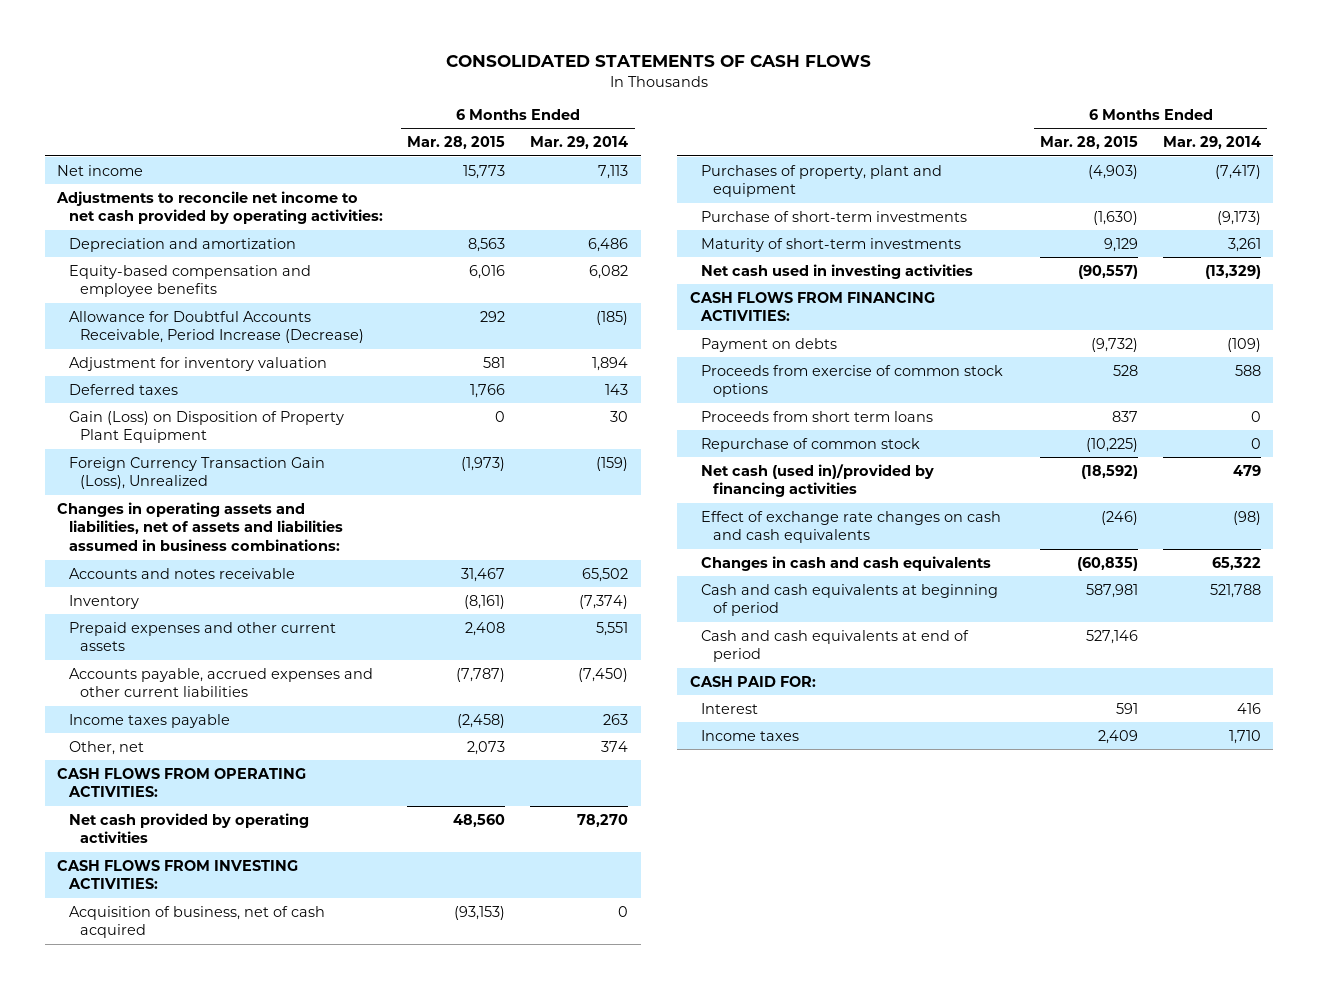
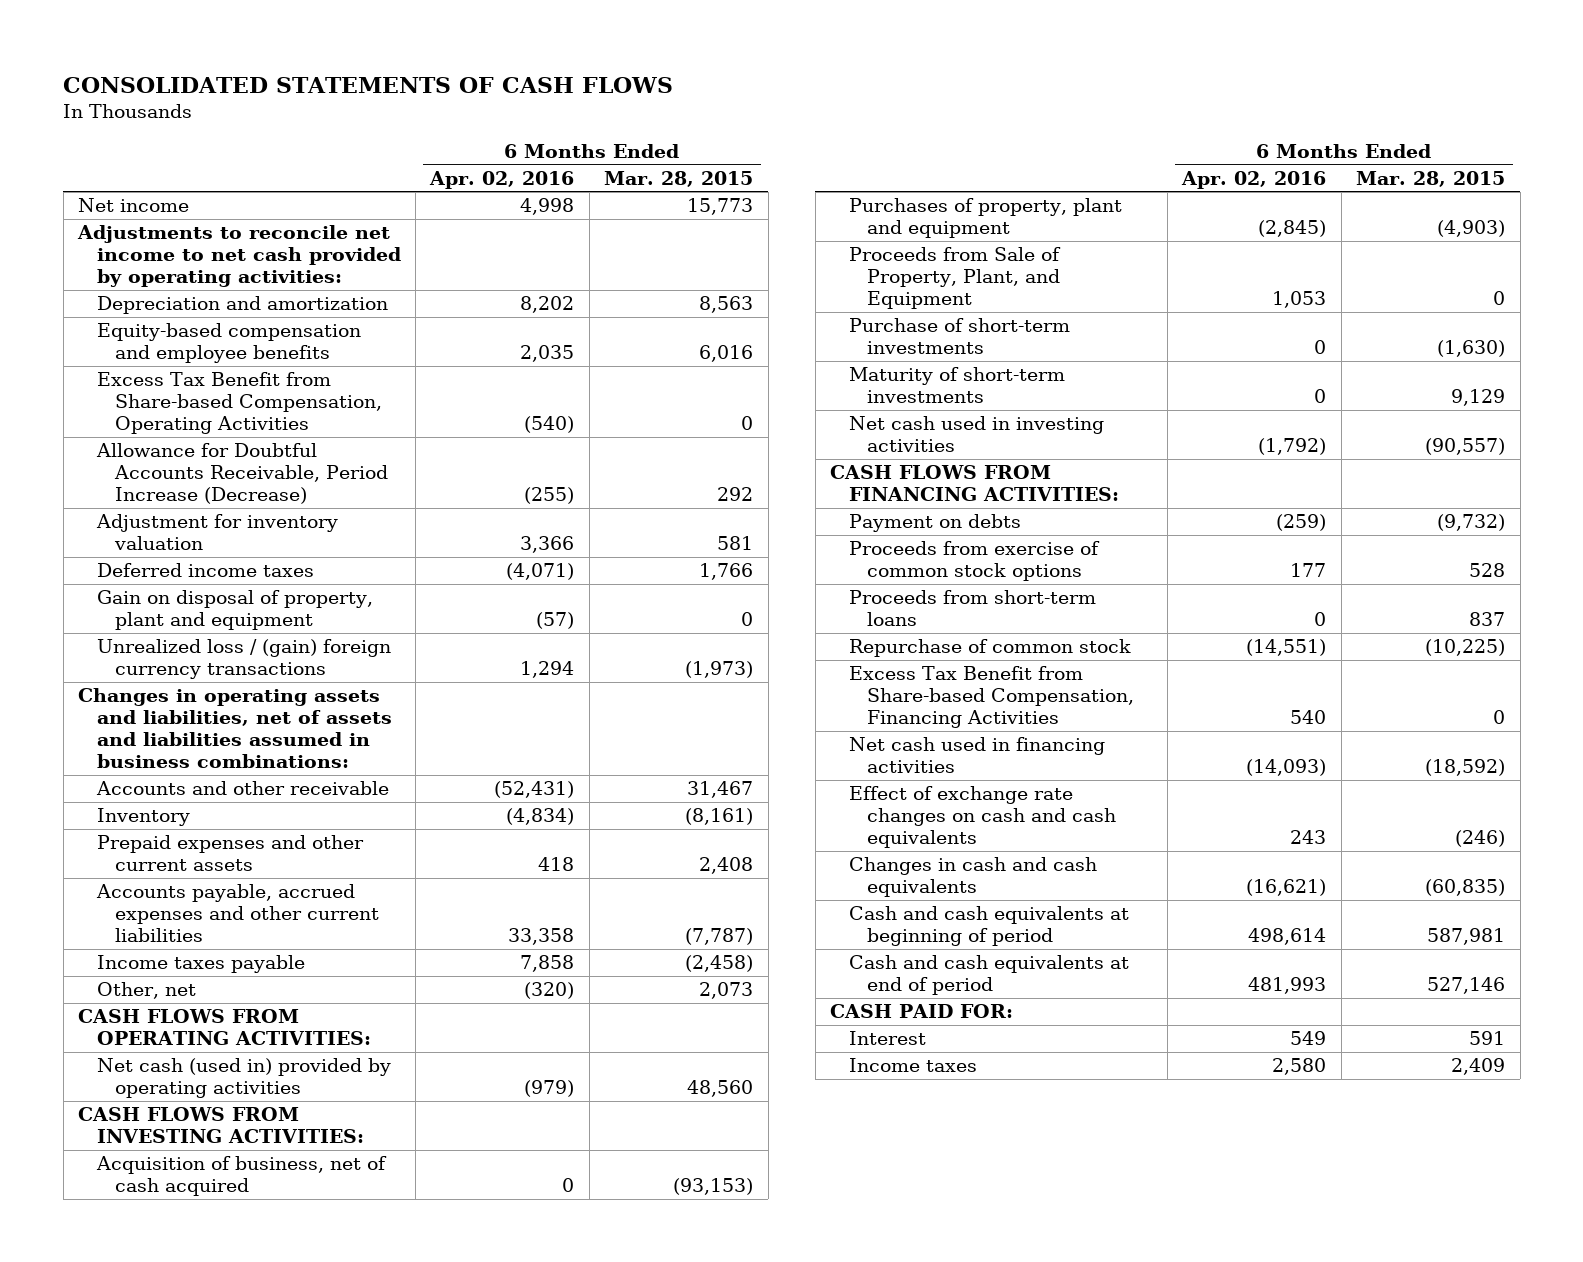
- | 6 Months Ended Mar. 28, 2015 | 6 Months Ended Mar. 29, 2014
+ | 6 Months Ended Apr. 02, 2016 | 6 Months Ended Mar. 28, 2015
+ Excess Tax Benefit from Share-based Compensation, Operating Activities | (540) | 0
- Deferred taxes | 1,766 | 143
- Gain (Loss) on Disposition of Property Plant Equipment | 0 | 30
- Foreign Currency Transaction Gain (Loss), Unrealized | (1,973) | (159)
+ Deferred income taxes | (4,071) | 1,766
+ Gain on disposal of property, plant and equipment | (57) | 0
+ Unrealized loss / (gain) foreign currency transactions | 1,294 | (1,973)
- Accounts and notes receivable | 31,467 | 65,502
+ Accounts and other receivable | (52,431) | 31,467
- Net cash provided by operating activities | 48,560 | 78,270
+ Net cash (used in) provided by operating activities | (979) | 48,560
+ Proceeds from Sale of Property, Plant, and Equipment | 1,053 | 0
- Proceeds from short term loans | 837 | 0
+ Proceeds from short-term loans | 0 | 837
- Net cash (used in)/provided by financing activities | (18,592) | 479
+ Excess Tax Benefit from Share-based Compensation, Financing Activities | 540 | 0
+ Net cash used in financing activities | (14,093) | (18,592)

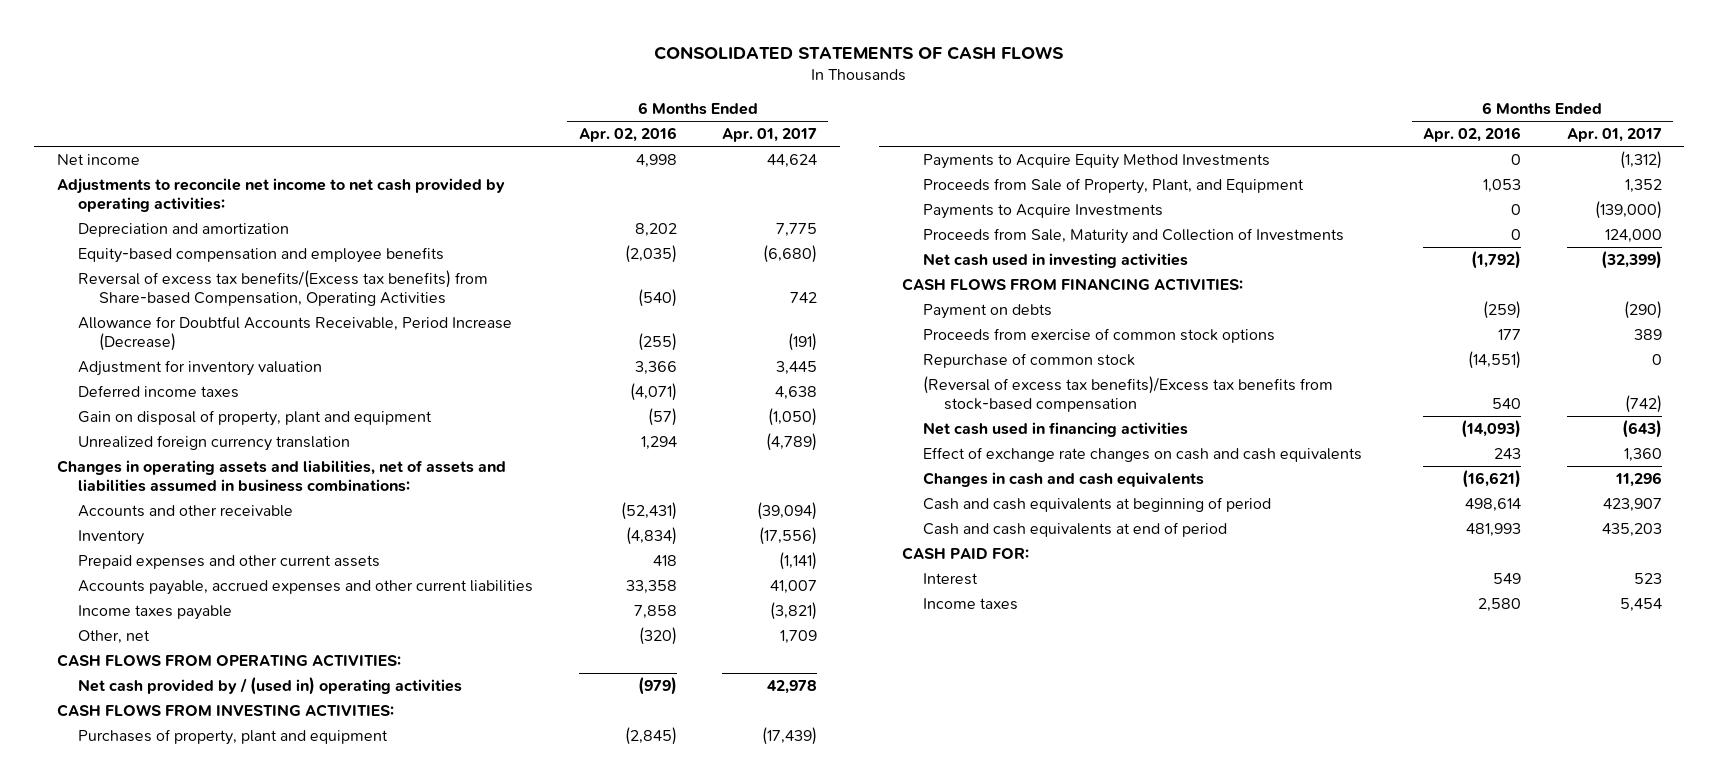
- | 6 Months Ended Apr. 02, 2016 | 6 Months Ended Mar. 28, 2015
+ | 6 Months Ended Apr. 02, 2016 | 6 Months Ended Apr. 01, 2017
- Equity-based compensation and employee benefits | 2,035 | 6,016
- Excess Tax Benefit from Share-based Compensation, Operating Activities | (540) | 0
+ Equity-based compensation and employee benefits | (2,035) | (6,680)
+ Reversal of excess tax benefits/(Excess tax benefits) from Share-based Compensation, Operating Activities | (540) | 742
- Unrealized loss / (gain) foreign currency transactions | 1,294 | (1,973)
+ Unrealized foreign currency translation | 1,294 | (4,789)
- Net cash (used in) provided by operating activities | (979) | 48,560
+ Net cash provided by / (used in) operating activities | (979) | 42,978
- Acquisition of business, net of cash acquired | 0 | (93,153)
+ Payments to Acquire Equity Method Investments | 0 | (1,312)
- Purchase of short-term investments | 0 | (1,630)
- Maturity of short-term investments | 0 | 9,129
+ Payments to Acquire Investments | 0 | (139,000)
+ Proceeds from Sale, Maturity and Collection of Investments | 0 | 124,000
- Proceeds from short-term loans | 0 | 837
- Excess Tax Benefit from Share-based Compensation, Financing Activities | 540 | 0
+ (Reversal of excess tax benefits)/Excess tax benefits from stock-based compensation | 540 | (742)

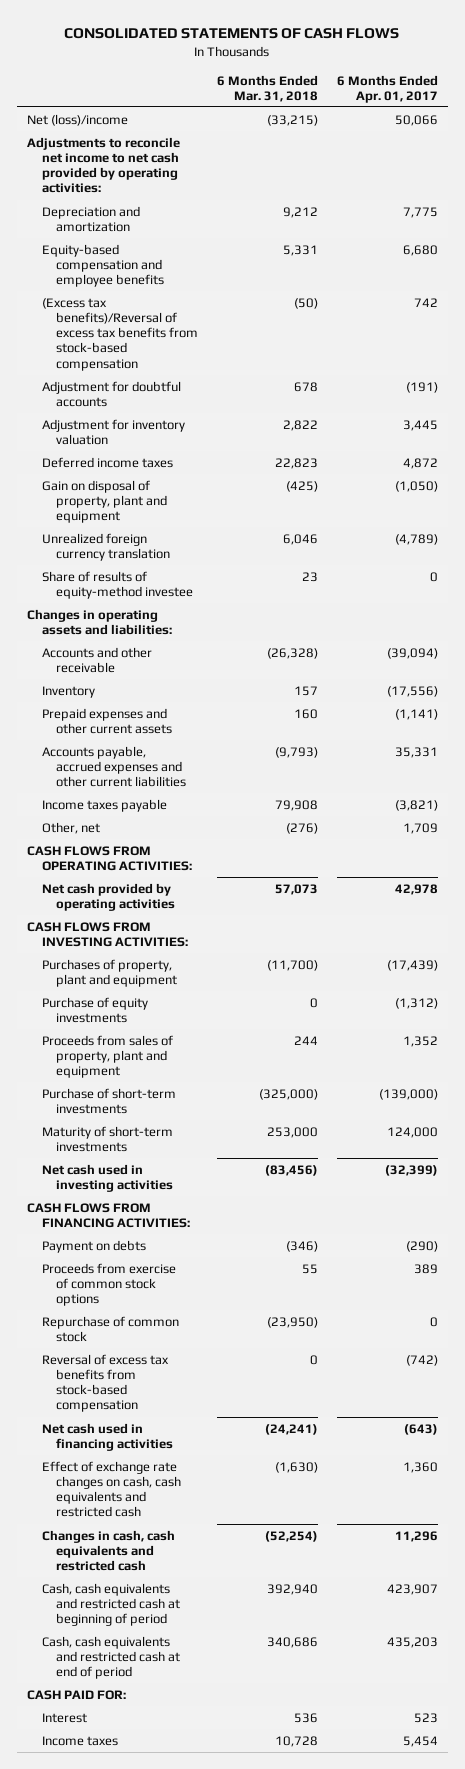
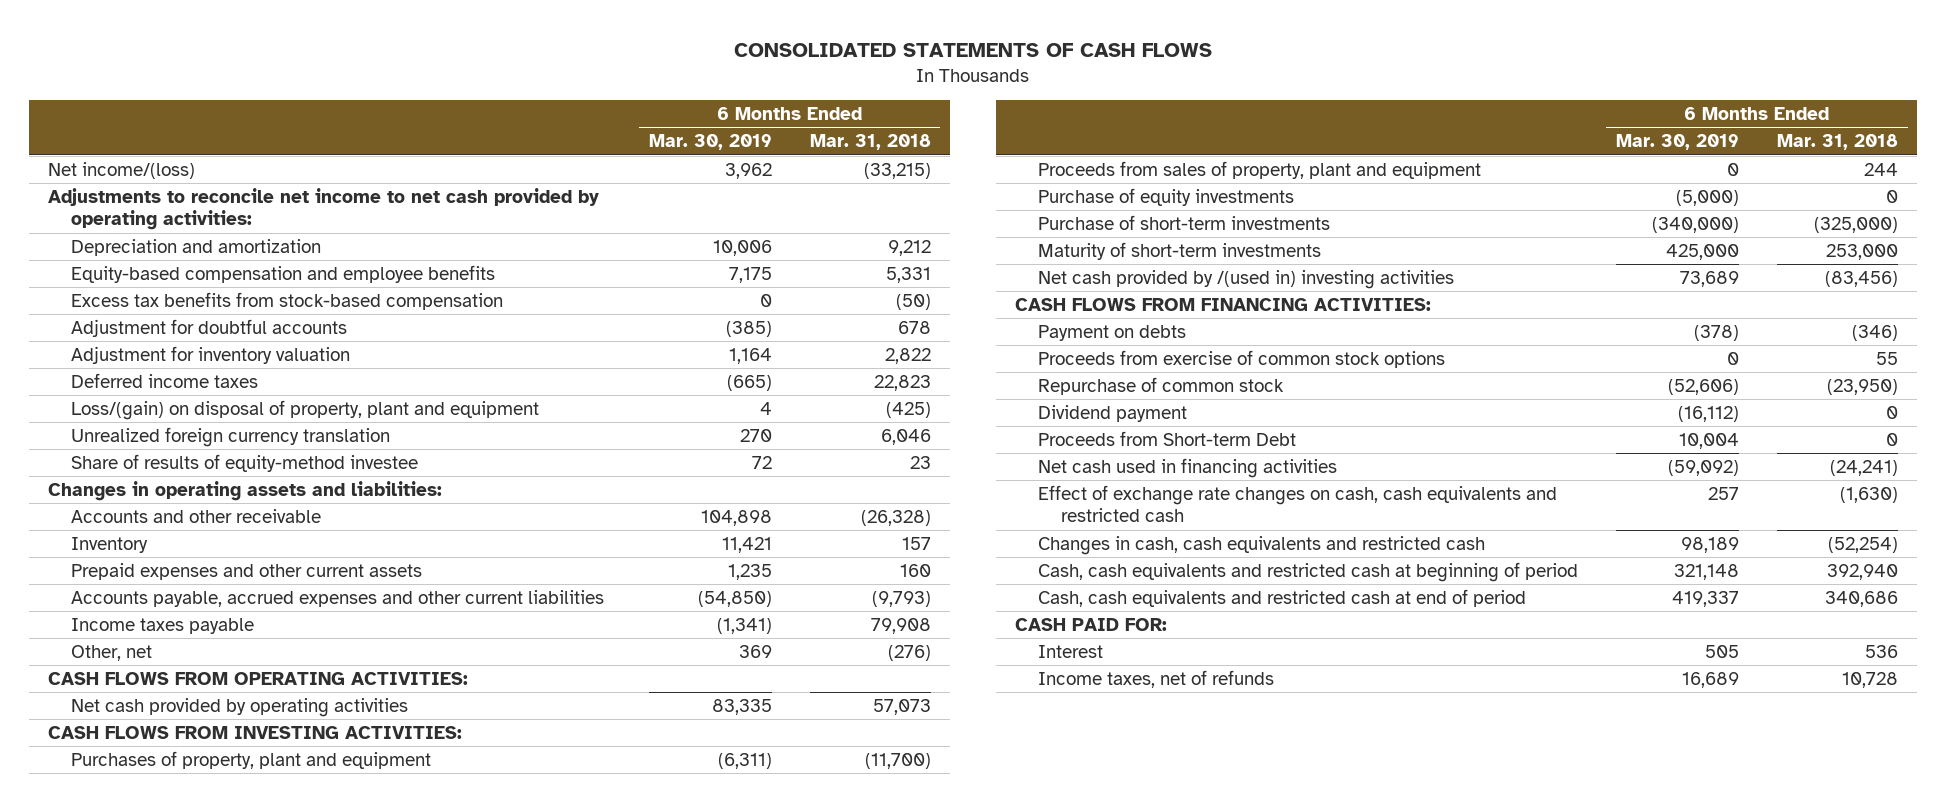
- | 6 Months Ended Mar. 31, 2018 | 6 Months Ended Apr. 01, 2017
+ | 6 Months Ended Mar. 30, 2019 | 6 Months Ended Mar. 31, 2018
- Net (loss)/income | (33,215) | 50,066
+ Net income/(loss) | 3,962 | (33,215)
- (Excess tax benefits)/Reversal of excess tax benefits from stock-based compensation | (50) | 742
+ Excess tax benefits from stock-based compensation | 0 | (50)
- Gain on disposal of property, plant and equipment | (425) | (1,050)
+ Loss/(gain) on disposal of property, plant and equipment | 4 | (425)
moved down: Purchase of equity investments | (5,000) | 0
- Net cash used in investing activities | (83,456) | (32,399)
+ Net cash provided by /(used in) investing activities | 73,689 | (83,456)
- Reversal of excess tax benefits from stock-based compensation | 0 | (742)
+ Dividend payment | (16,112) | 0
+ Proceeds from Short-term Debt | 10,004 | 0
- Income taxes | 10,728 | 5,454
+ Income taxes, net of refunds | 16,689 | 10,728

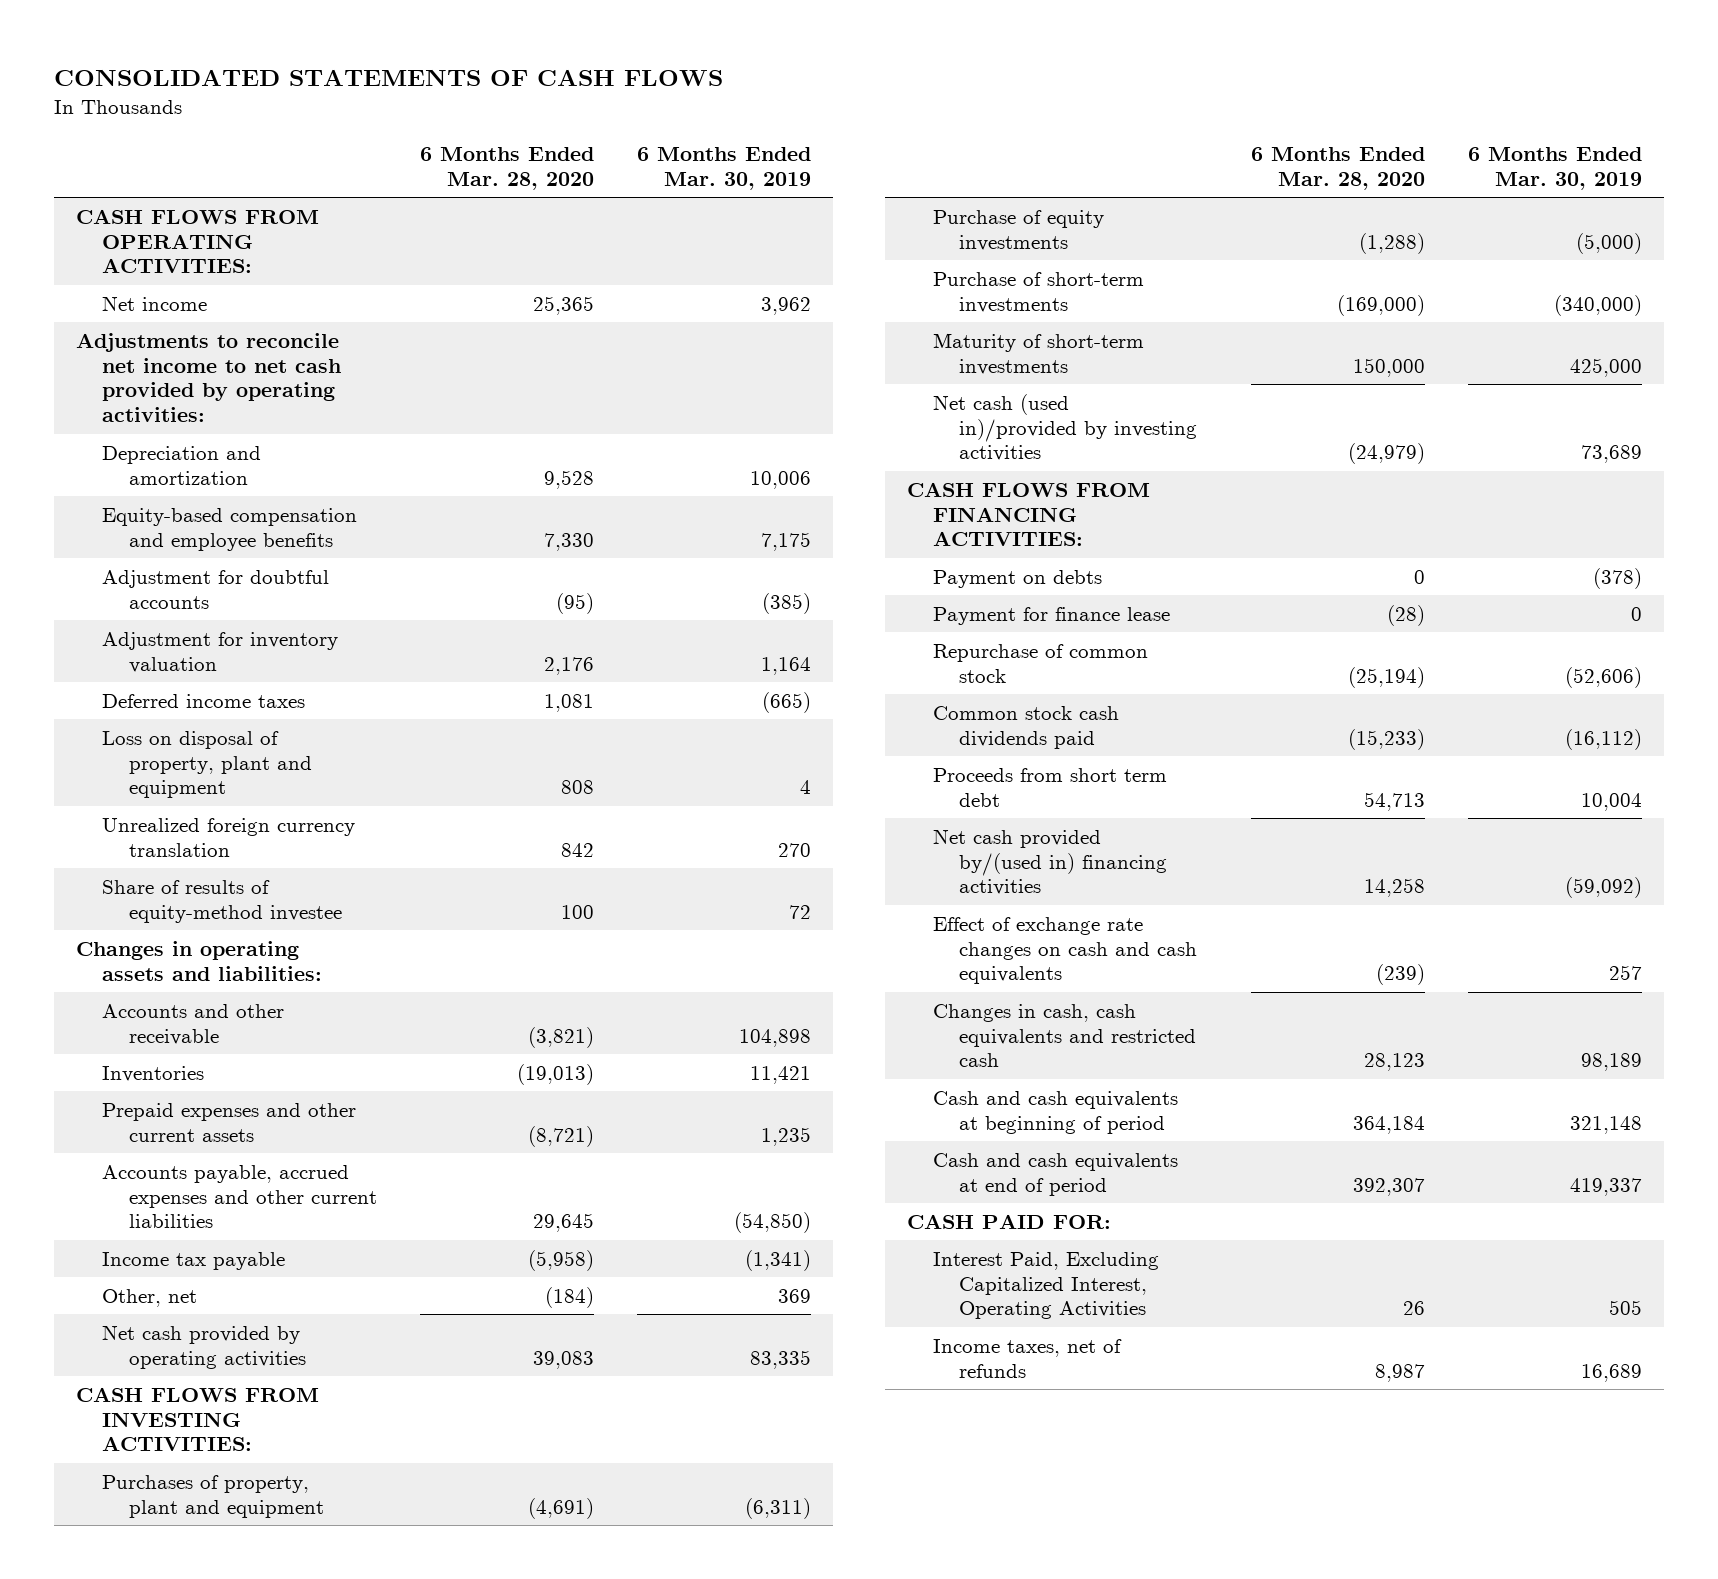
- | 6 Months Ended Mar. 30, 2019 | 6 Months Ended Mar. 31, 2018
+ | 6 Months Ended Mar. 28, 2020 | 6 Months Ended Mar. 30, 2019
- Net income/(loss) | 3,962 | (33,215)
moved up: CASH FLOWS FROM OPERATING ACTIVITIES:
+ Net income | 25,365 | 3,962
- Excess tax benefits from stock-based compensation | 0 | (50)
- Loss/(gain) on disposal of property, plant and equipment | 4 | (425)
+ Loss on disposal of property, plant and equipment | 808 | 4
- Inventory | 11,421 | 157
+ Inventories | (19,013) | 11,421
- Income taxes payable | (1,341) | 79,908
+ Income tax payable | (5,958) | (1,341)
- Proceeds from sales of property, plant and equipment | 0 | 244
- Net cash provided by /(used in) investing activities | 73,689 | (83,456)
+ Net cash (used in)/provided by investing activities | (24,979) | 73,689
- Proceeds from exercise of common stock options | 0 | 55
+ Payment for finance lease | (28) | 0
- Dividend payment | (16,112) | 0
- Proceeds from Short-term Debt | 10,004 | 0
- Net cash used in financing activities | (59,092) | (24,241)
- Effect of exchange rate changes on cash, cash equivalents and restricted cash | 257 | (1,630)
+ Common stock cash dividends paid | (15,233) | (16,112)
+ Proceeds from short term debt | 54,713 | 10,004
+ Net cash provided by/(used in) financing activities | 14,258 | (59,092)
+ Effect of exchange rate changes on cash and cash equivalents | (239) | 257
- Cash, cash equivalents and restricted cash at beginning of period | 321,148 | 392,940
- Cash, cash equivalents and restricted cash at end of period | 419,337 | 340,686
+ Cash and cash equivalents at beginning of period | 364,184 | 321,148
+ Cash and cash equivalents at end of period | 392,307 | 419,337
- Interest | 505 | 536
+ Interest Paid, Excluding Capitalized Interest, Operating Activities | 26 | 505

